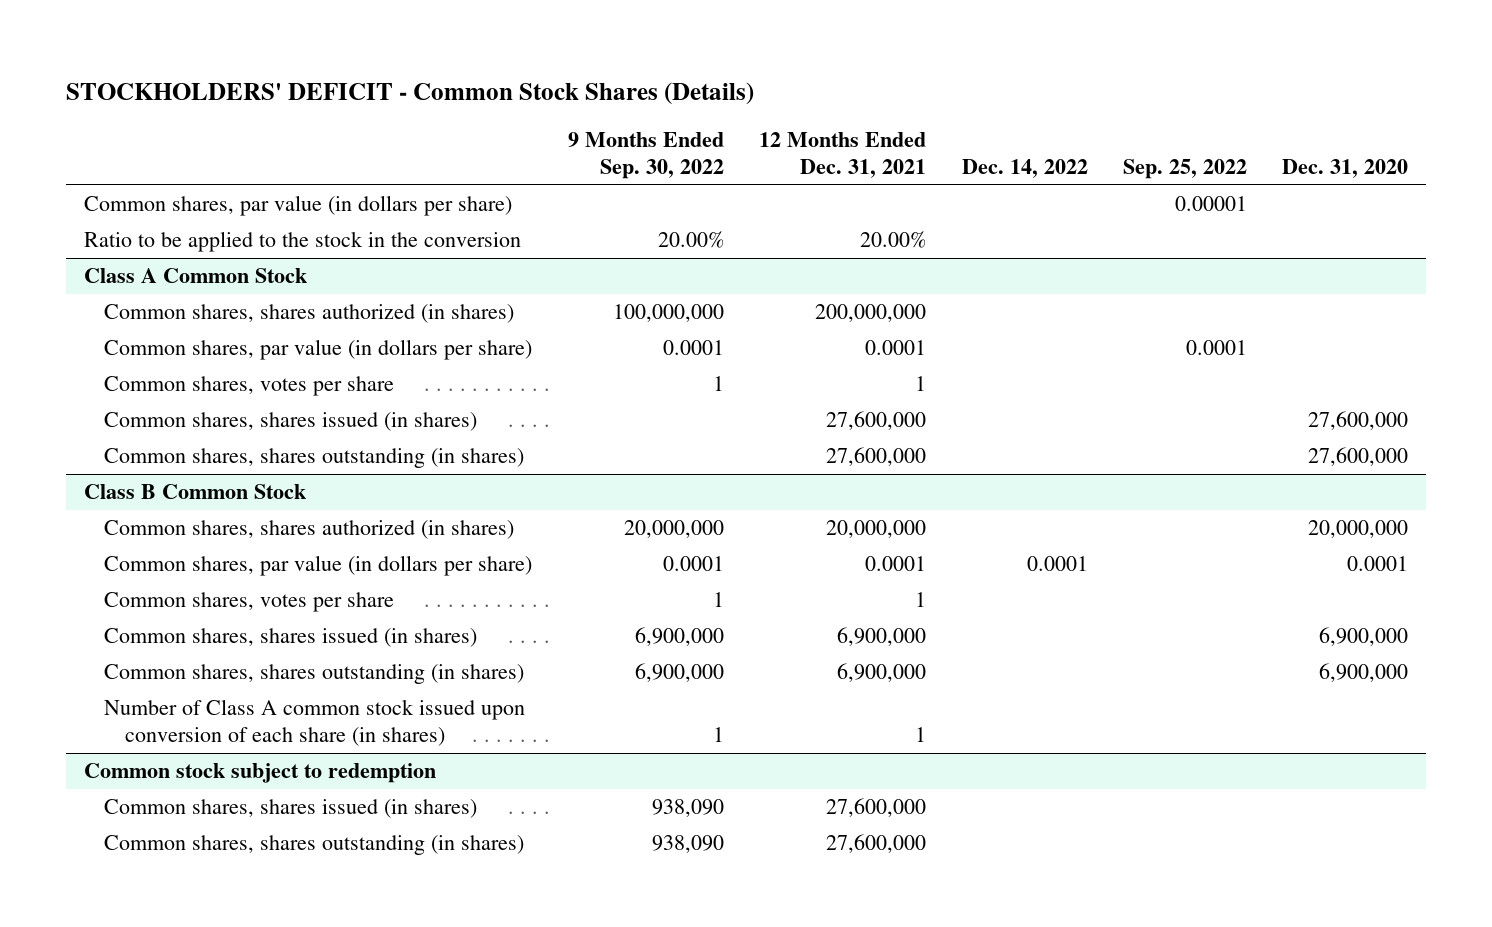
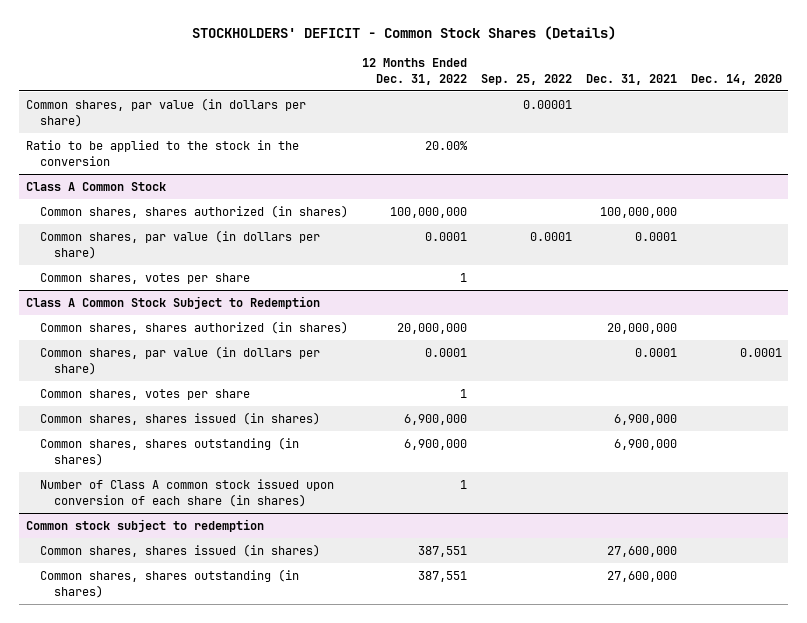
- | 9 Months Ended Sep. 30, 2022 | 12 Months Ended Dec. 31, 2021 | Dec. 14, 2022 | Sep. 25, 2022 | Dec. 31, 2020
+ | 12 Months Ended Dec. 31, 2022 | Sep. 25, 2022 | Dec. 31, 2021 | Dec. 14, 2020
@ Class A Common Stock
- Common shares, shares issued (in shares) | | 27,600,000 | | | 27,600,000
- Common shares, shares outstanding (in shares) | | 27,600,000 | | | 27,600,000
- Class B Common Stock
+ Class A Common Stock Subject to Redemption

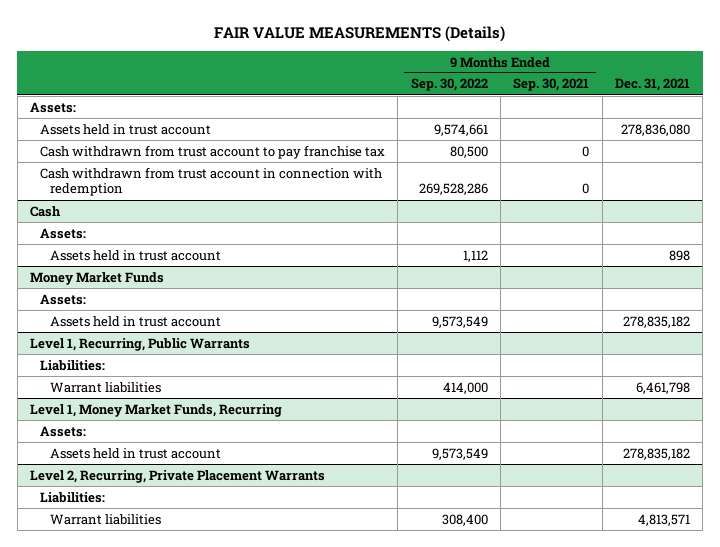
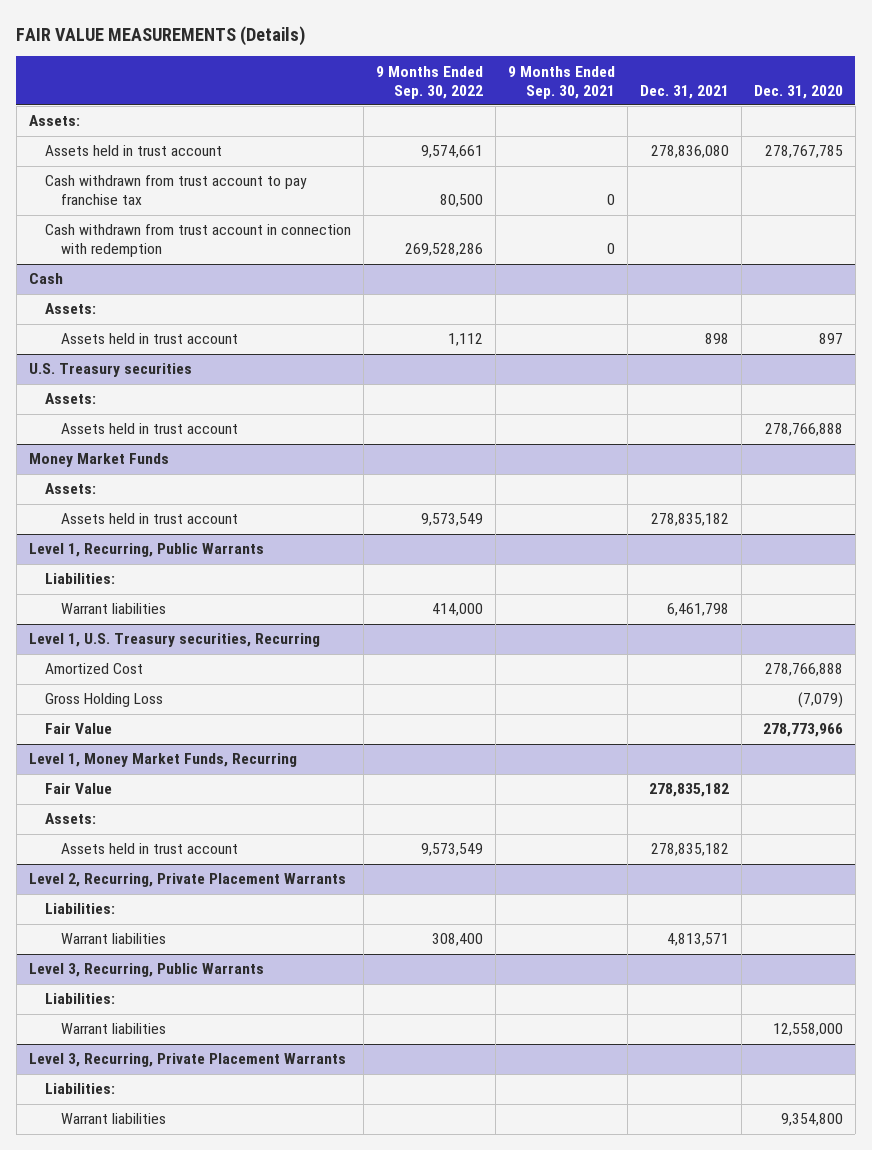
- | 9 Months Ended Sep. 30, 2022 | 9 Months Ended Sep. 30, 2021 | Dec. 31, 2021
+ | 9 Months Ended Sep. 30, 2022 | 9 Months Ended Sep. 30, 2021 | Dec. 31, 2021 | Dec. 31, 2020
+ U.S. Treasury securities
+ Assets:
+ Assets held in trust account | | | | 278,766,888
+ Level 1, U.S. Treasury securities, Recurring
+ Amortized Cost | | | | 278,766,888
+ Gross Holding Loss | | | | (7,079)
+ Fair Value | | | | 278,773,966
@ Level 1, Money Market Funds, Recurring
+ Fair Value | | | 278,835,182 |
+ Level 3, Recurring, Public Warrants
+ Liabilities:
+ Warrant liabilities | | | | 12,558,000
+ Level 3, Recurring, Private Placement Warrants
+ Liabilities:
+ Warrant liabilities | | | | 9,354,800

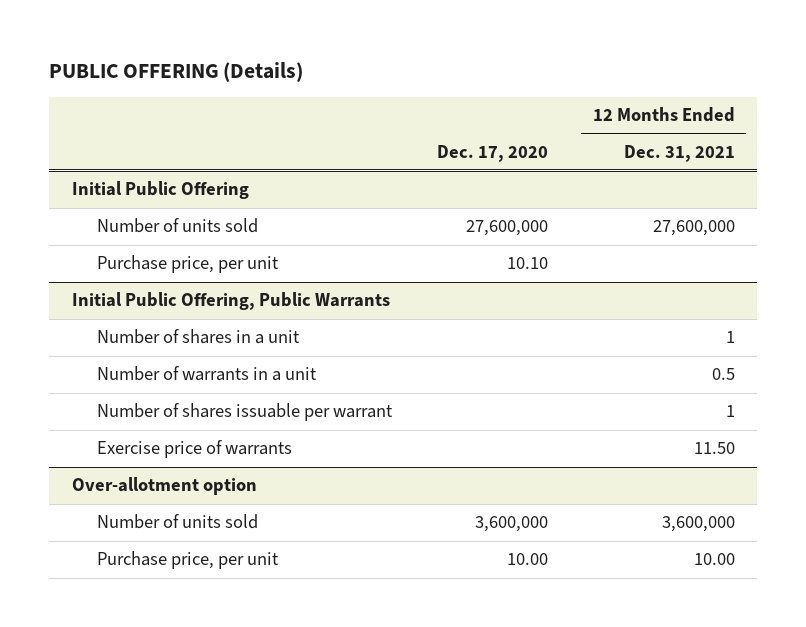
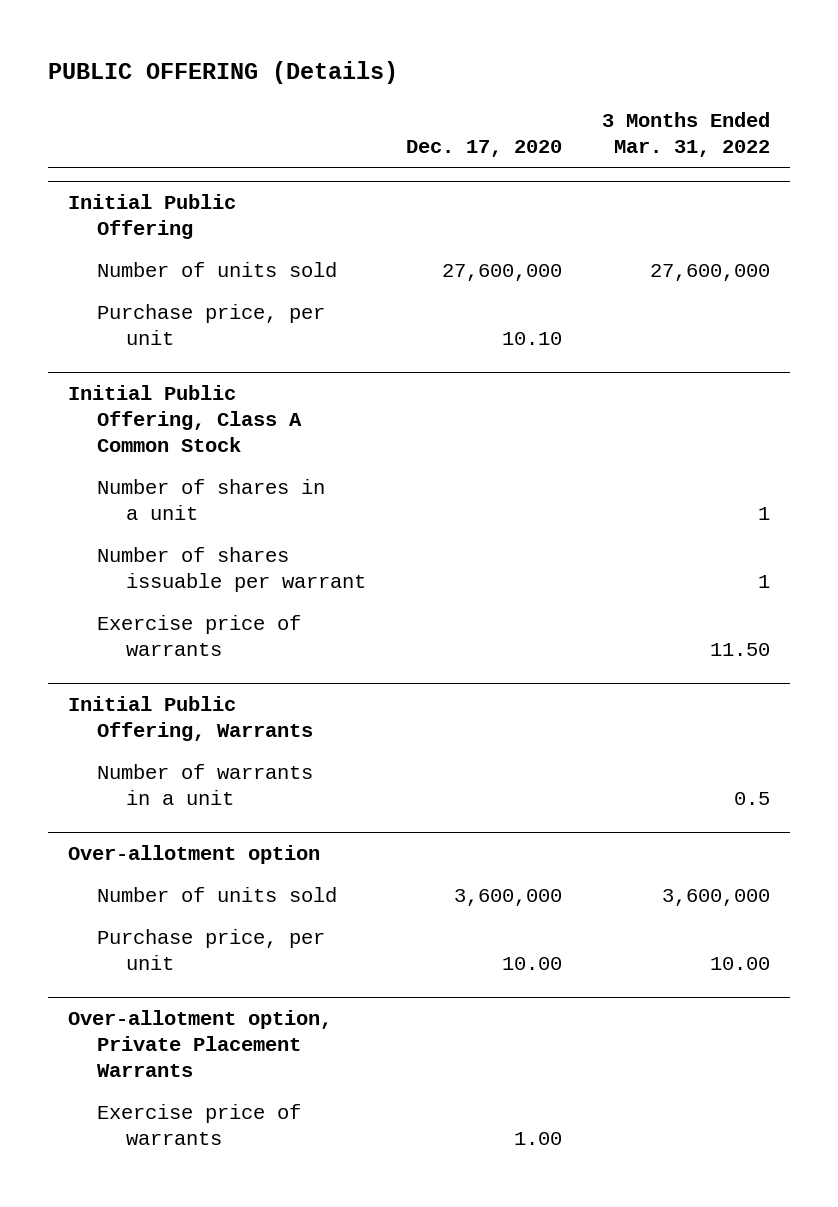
- | Dec. 17, 2020 | 12 Months Ended Dec. 31, 2021
+ | Dec. 17, 2020 | 3 Months Ended Mar. 31, 2022
- Initial Public Offering, Public Warrants
- Number of shares in a unit | | 1
+ Initial Public Offering, Class A Common Stock
+ Number of shares in a unit | | 1
+ Number of shares issuable per warrant | | 1
+ Exercise price of warrants | | 11.50
+ Initial Public Offering, Warrants
- Number of shares issuable per warrant | | 1
- Exercise price of warrants | | 11.50
+ Over-allotment option, Private Placement Warrants
+ Exercise price of warrants | 1.00 |

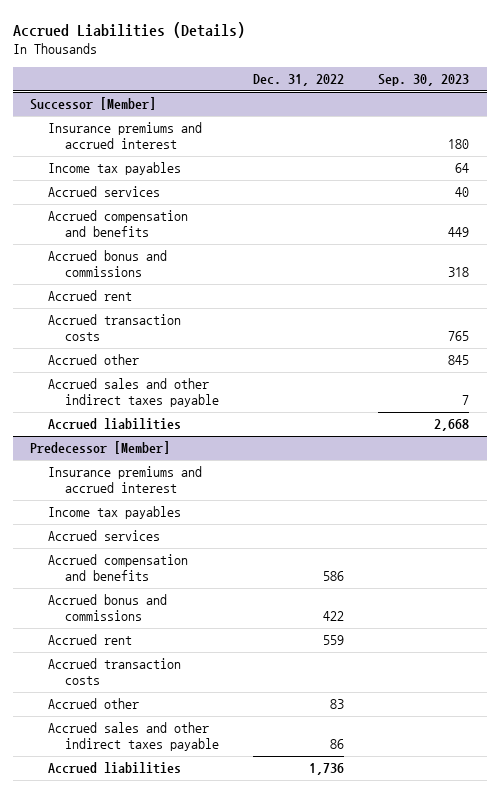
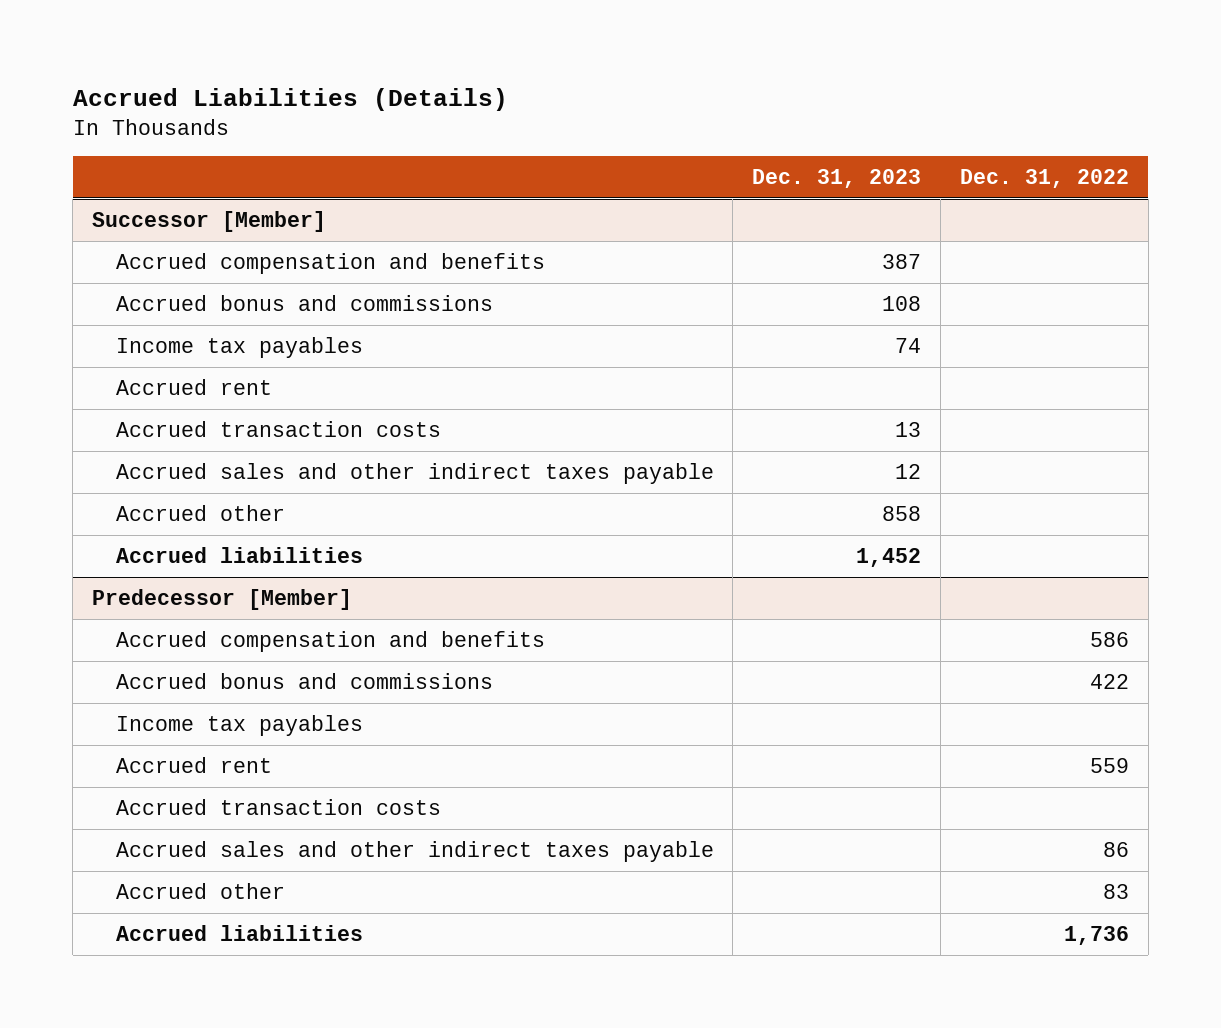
- | Dec. 31, 2022 | Sep. 30, 2023
+ | Dec. 31, 2023 | Dec. 31, 2022
@ Successor [Member]
- Insurance premiums and accrued interest | | 180
- Accrued services | | 40
moved down: Income tax payables | 74 |
moved down: Accrued other | 858 |
@ Predecessor [Member]
- Insurance premiums and accrued interest
- Accrued services
moved down: Income tax payables
moved down: Accrued other | | 83

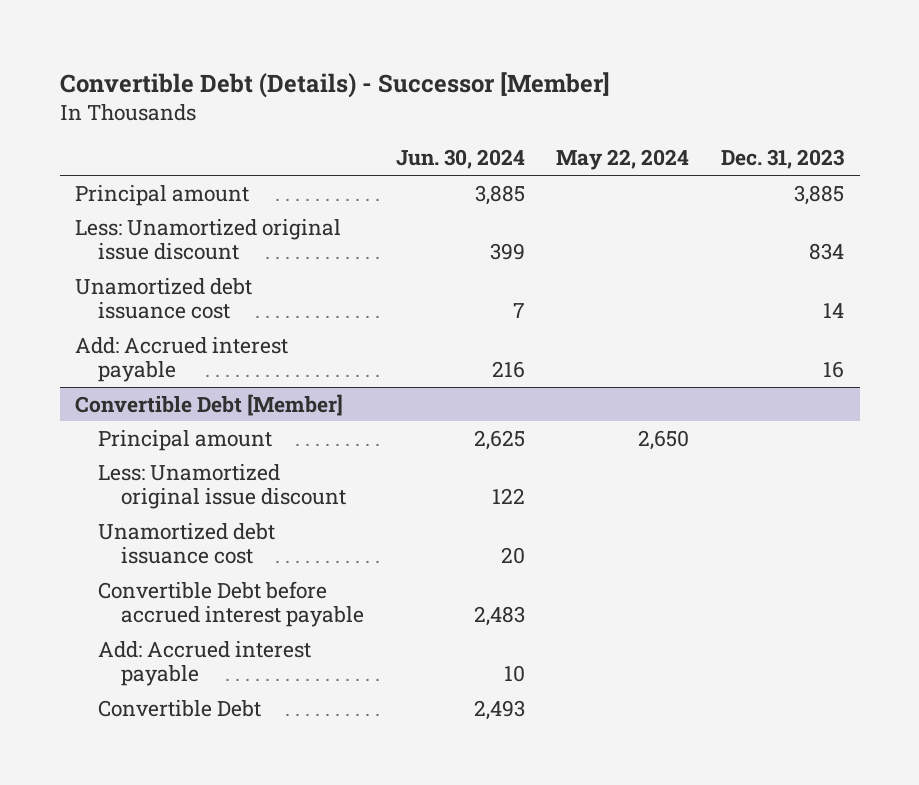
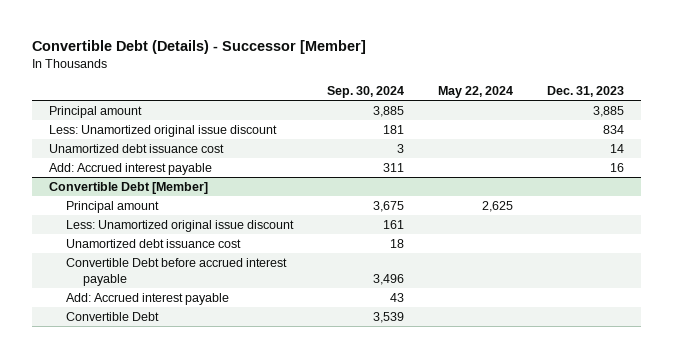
- | Jun. 30, 2024 | May 22, 2024 | Dec. 31, 2023
+ | Sep. 30, 2024 | May 22, 2024 | Dec. 31, 2023
@ Convertible Debt [Member]
- Principal amount | 2,625 | 2,650 |
+ Principal amount | 3,675 | 2,625 |

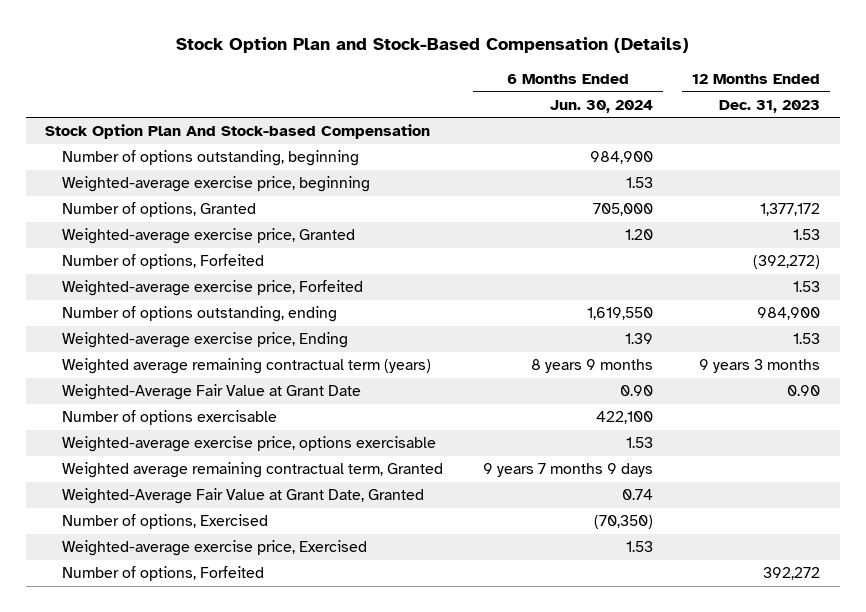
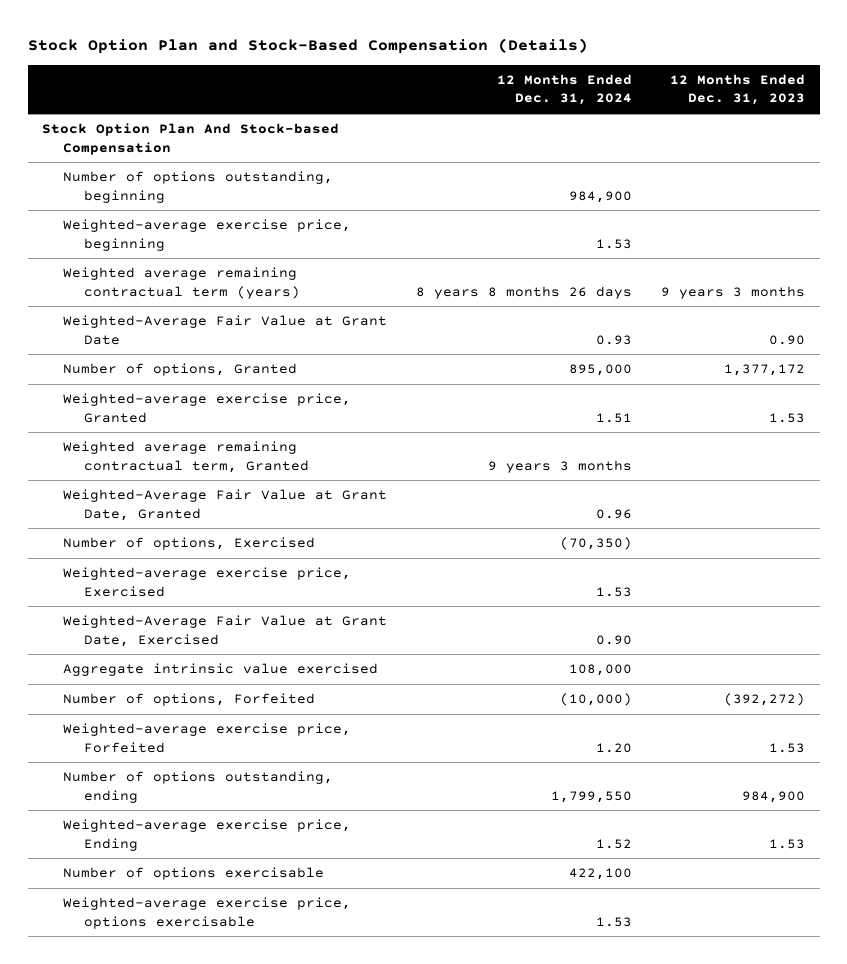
- | 6 Months Ended Jun. 30, 2024 | 12 Months Ended Dec. 31, 2023
+ | 12 Months Ended Dec. 31, 2024 | 12 Months Ended Dec. 31, 2023
moved up: Weighted average remaining contractual term (years) | 8 years 8 months 26 days | 9 years 3 months
moved up: Weighted-Average Fair Value at Grant Date | 0.93 | 0.90
moved up: Weighted average remaining contractual term, Granted | 9 years 3 months |
moved up: Weighted-Average Fair Value at Grant Date, Granted | 0.96 |
moved up: Number of options, Exercised | (70,350) |
moved up: Weighted-average exercise price, Exercised | 1.53 |
+ Weighted-Average Fair Value at Grant Date, Exercised | 0.90 |
+ Aggregate intrinsic value exercised | 108,000 |
- Number of options, Forfeited | | 392,272

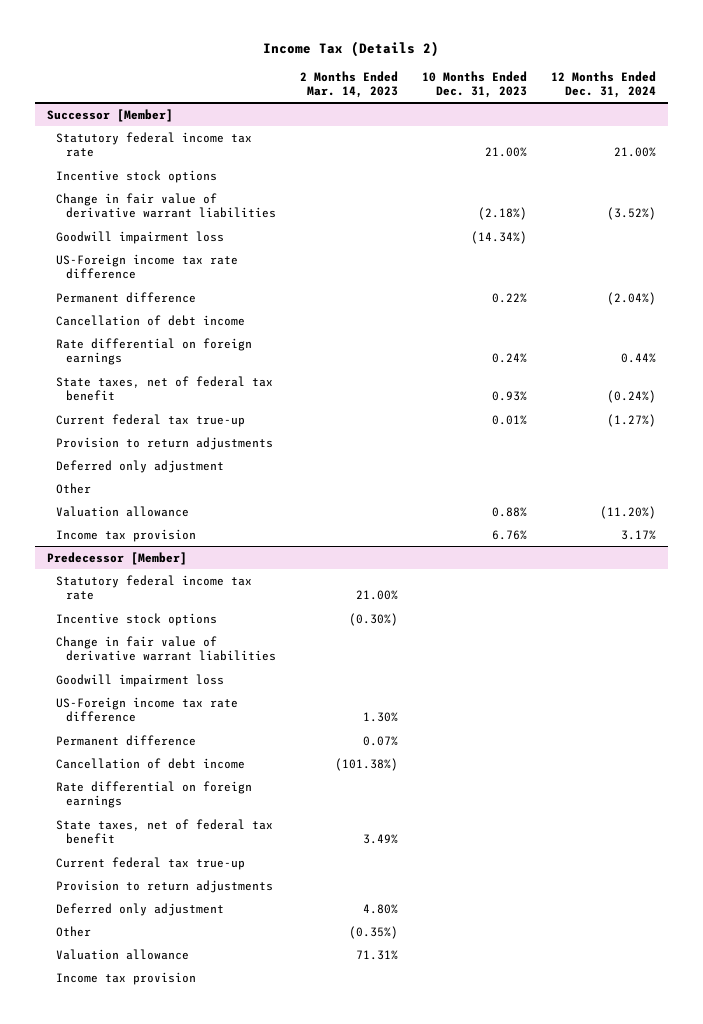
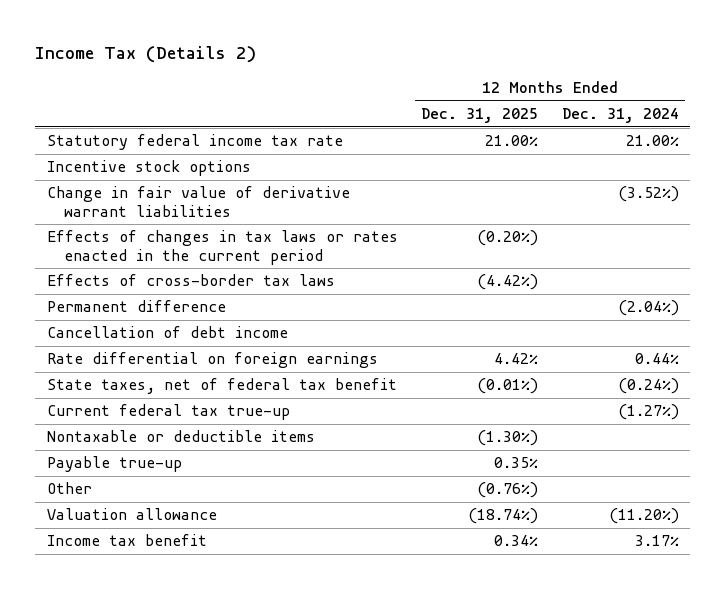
- | 2 Months Ended Mar. 14, 2023 | 10 Months Ended Dec. 31, 2023 | 12 Months Ended Dec. 31, 2024
+ | 12 Months Ended Dec. 31, 2025 | 12 Months Ended Dec. 31, 2024
- Successor [Member]
- Goodwill impairment loss | | (14.34%) |
- US-Foreign income tax rate difference
+ Effects of changes in tax laws or rates enacted in the current period | (0.20%) |
+ Effects of cross-border tax laws | (4.42%) |
- Provision to return adjustments
- Deferred only adjustment
+ Nontaxable or deductible items | (1.30%) |
+ Payable true-up | 0.35% |
- Income tax provision | | 6.76% | 3.17%
- Predecessor [Member]
- Statutory federal income tax rate | 21.00% | |
- Incentive stock options | (0.30%) | |
- Change in fair value of derivative warrant liabilities
- Goodwill impairment loss
- US-Foreign income tax rate difference | 1.30% | |
- Permanent difference | 0.07% | |
- Cancellation of debt income | (101.38%) | |
- Rate differential on foreign earnings
- State taxes, net of federal tax benefit | 3.49% | |
- Current federal tax true-up
- Provision to return adjustments
- Deferred only adjustment | 4.80% | |
- Other | (0.35%) | |
- Valuation allowance | 71.31% | |
- Income tax provision
+ Income tax benefit | 0.34% | 3.17%

